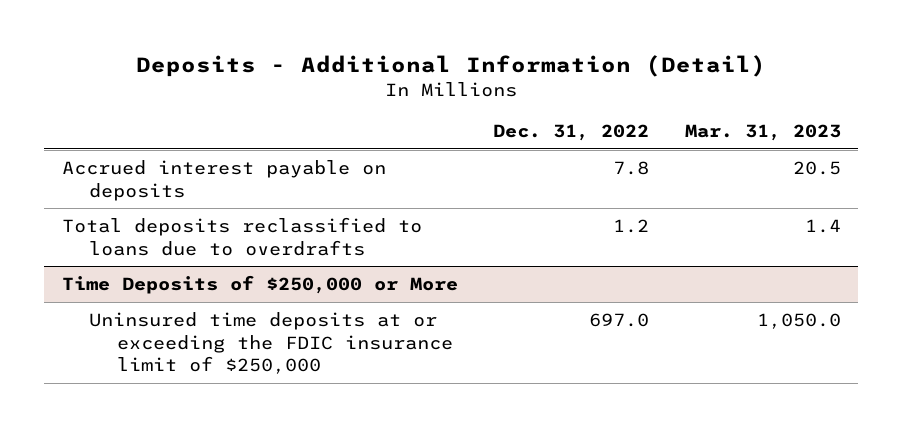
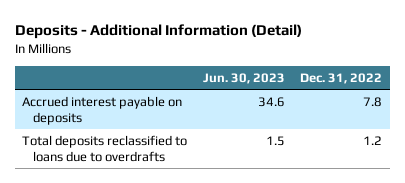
- | Dec. 31, 2022 | Mar. 31, 2023
+ | Jun. 30, 2023 | Dec. 31, 2022
- Time Deposits of $250,000 or More
- Uninsured time deposits at or exceeding the FDIC insurance limit of $250,000 | 697.0 | 1,050.0

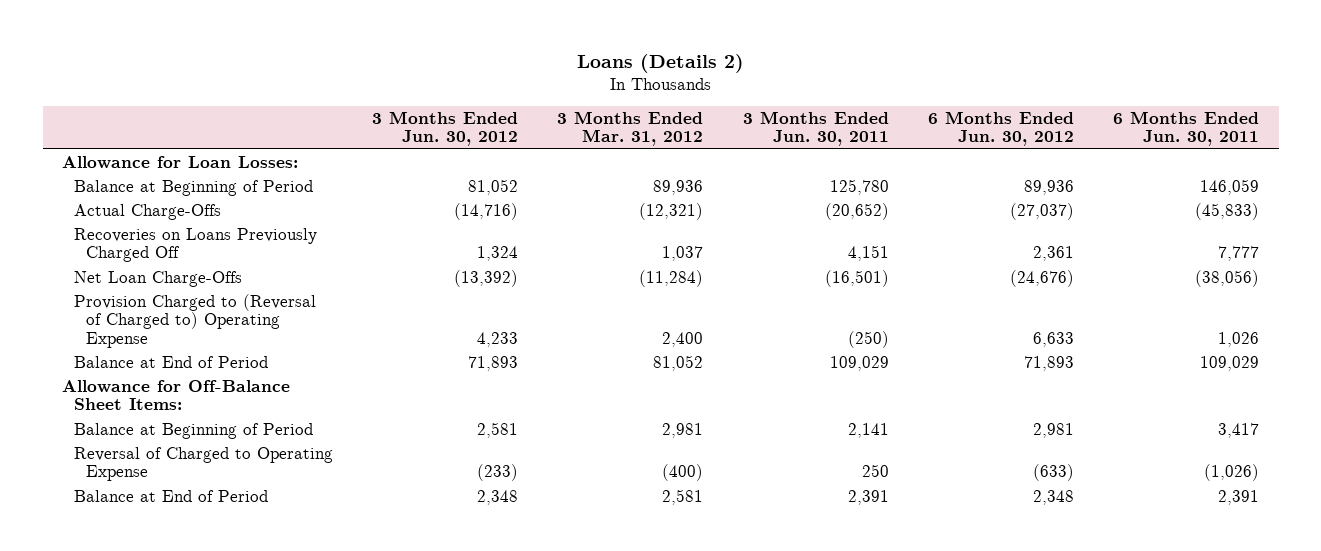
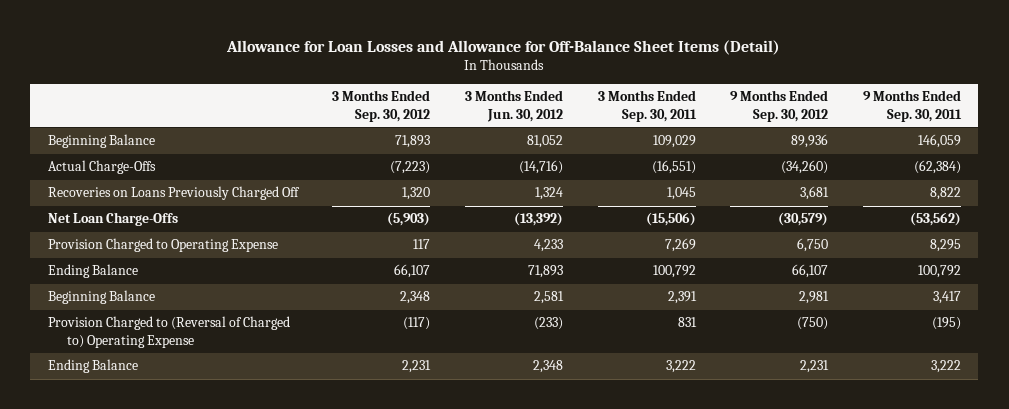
- Loans (Details 2)
+ Allowance for Loan Losses and Allowance for Off-Balance Sheet Items (Detail)
- | 3 Months Ended Jun. 30, 2012 | 3 Months Ended Mar. 31, 2012 | 3 Months Ended Jun. 30, 2011 | 6 Months Ended Jun. 30, 2012 | 6 Months Ended Jun. 30, 2011
+ | 3 Months Ended Sep. 30, 2012 | 3 Months Ended Jun. 30, 2012 | 3 Months Ended Sep. 30, 2011 | 9 Months Ended Sep. 30, 2012 | 9 Months Ended Sep. 30, 2011
- Allowance for Loan Losses:
- Balance at Beginning of Period | 81,052 | 89,936 | 125,780 | 89,936 | 146,059
+ Beginning Balance | 71,893 | 81,052 | 109,029 | 89,936 | 146,059
- Provision Charged to (Reversal of Charged to) Operating Expense | 4,233 | 2,400 | (250) | 6,633 | 1,026
- Balance at End of Period | 71,893 | 81,052 | 109,029 | 71,893 | 109,029
- Allowance for Off-Balance Sheet Items:
- Balance at Beginning of Period | 2,581 | 2,981 | 2,141 | 2,981 | 3,417
- Reversal of Charged to Operating Expense | (233) | (400) | 250 | (633) | (1,026)
- Balance at End of Period | 2,348 | 2,581 | 2,391 | 2,348 | 2,391
+ Provision Charged to Operating Expense | 117 | 4,233 | 7,269 | 6,750 | 8,295
+ Ending Balance | 66,107 | 71,893 | 100,792 | 66,107 | 100,792
+ Beginning Balance | 2,348 | 2,581 | 2,391 | 2,981 | 3,417
+ Provision Charged to (Reversal of Charged to) Operating Expense | (117) | (233) | 831 | (750) | (195)
+ Ending Balance | 2,231 | 2,348 | 3,222 | 2,231 | 3,222

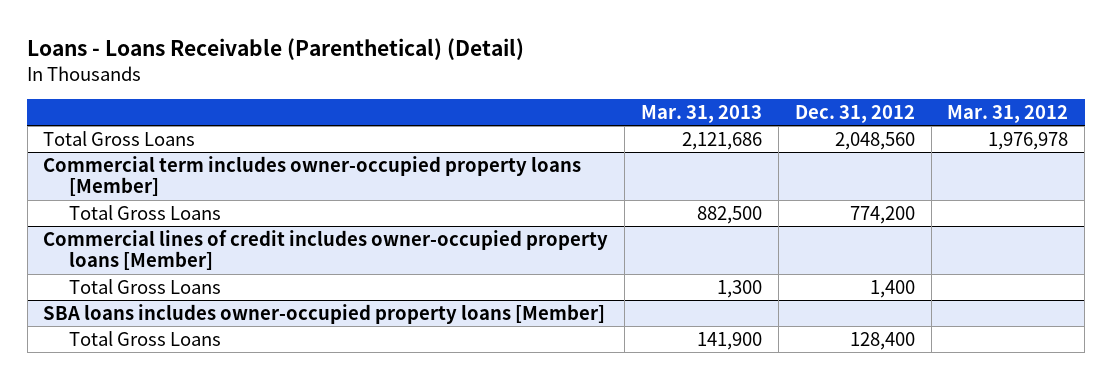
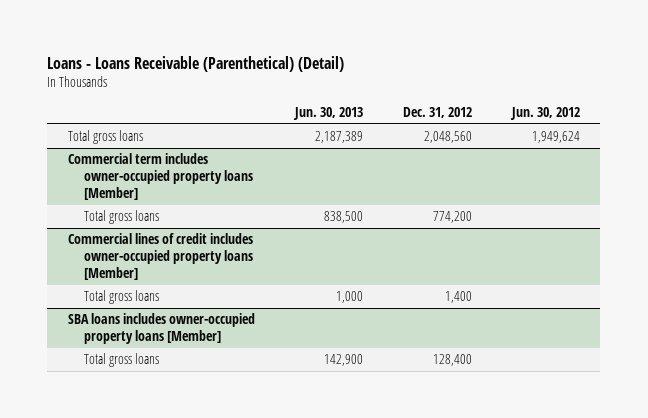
- | Mar. 31, 2013 | Dec. 31, 2012 | Mar. 31, 2012
+ | Jun. 30, 2013 | Dec. 31, 2012 | Jun. 30, 2012
- Total Gross Loans | 2,121,686 | 2,048,560 | 1,976,978
+ Total gross loans | 2,187,389 | 2,048,560 | 1,949,624
@ Commercial term includes owner-occupied property loans [Member]
- Total Gross Loans | 882,500 | 774,200 |
+ Total gross loans | 838,500 | 774,200 |
@ Commercial lines of credit includes owner-occupied property loans [Member]
- Total Gross Loans | 1,300 | 1,400 |
+ Total gross loans | 1,000 | 1,400 |
@ SBA loans includes owner-occupied property loans [Member]
- Total Gross Loans | 141,900 | 128,400 |
+ Total gross loans | 142,900 | 128,400 |

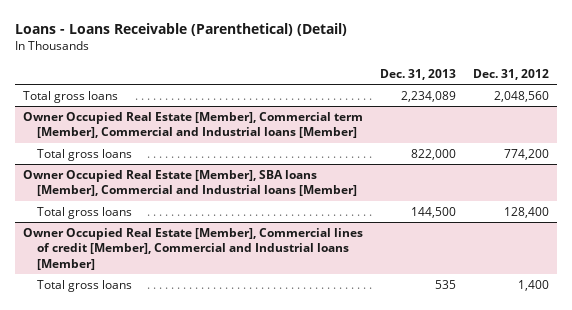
- | Jun. 30, 2013 | Dec. 31, 2012 | Jun. 30, 2012
+ | Dec. 31, 2013 | Dec. 31, 2012
- Commercial term includes owner-occupied property loans [Member]
+ Owner Occupied Real Estate [Member], Commercial term [Member], Commercial and Industrial loans [Member]
- Commercial lines of credit includes owner-occupied property loans [Member]
- Total gross loans | 1,000 | 1,400 |
- SBA loans includes owner-occupied property loans [Member]
+ Owner Occupied Real Estate [Member], SBA loans [Member], Commercial and Industrial loans [Member]
+ Owner Occupied Real Estate [Member], Commercial lines of credit [Member], Commercial and Industrial loans [Member]
+ Total gross loans | 535 | 1,400

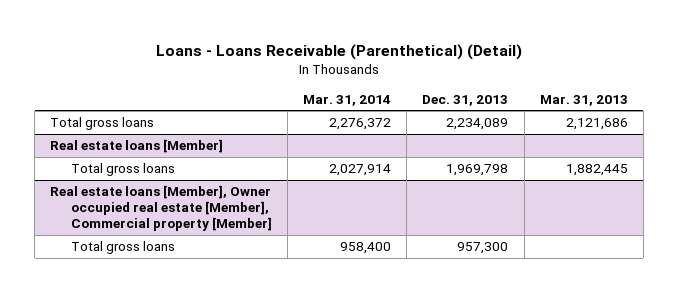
- | Dec. 31, 2013 | Dec. 31, 2012
+ | Mar. 31, 2014 | Dec. 31, 2013 | Mar. 31, 2013
- Owner Occupied Real Estate [Member], Commercial term [Member], Commercial and Industrial loans [Member]
- Total gross loans | 822,000 | 774,200
- Owner Occupied Real Estate [Member], SBA loans [Member], Commercial and Industrial loans [Member]
- Total gross loans | 144,500 | 128,400
- Owner Occupied Real Estate [Member], Commercial lines of credit [Member], Commercial and Industrial loans [Member]
- Total gross loans | 535 | 1,400
+ Real estate loans [Member]
+ Total gross loans | 2,027,914 | 1,969,798 | 1,882,445
+ Real estate loans [Member], Owner occupied real estate [Member], Commercial property [Member]
+ Total gross loans | 958,400 | 957,300 |

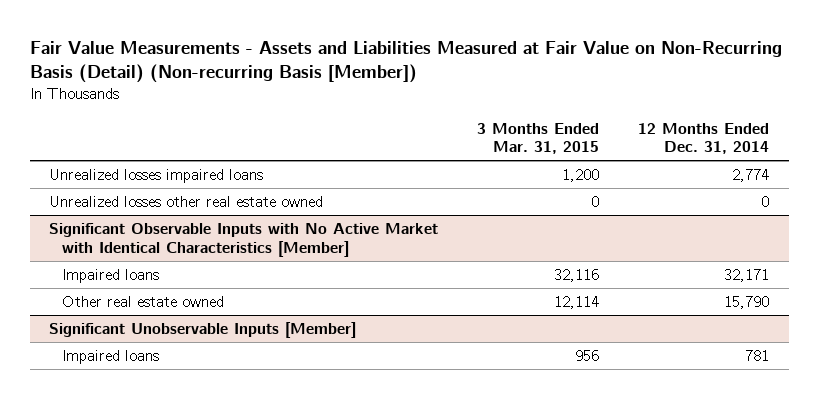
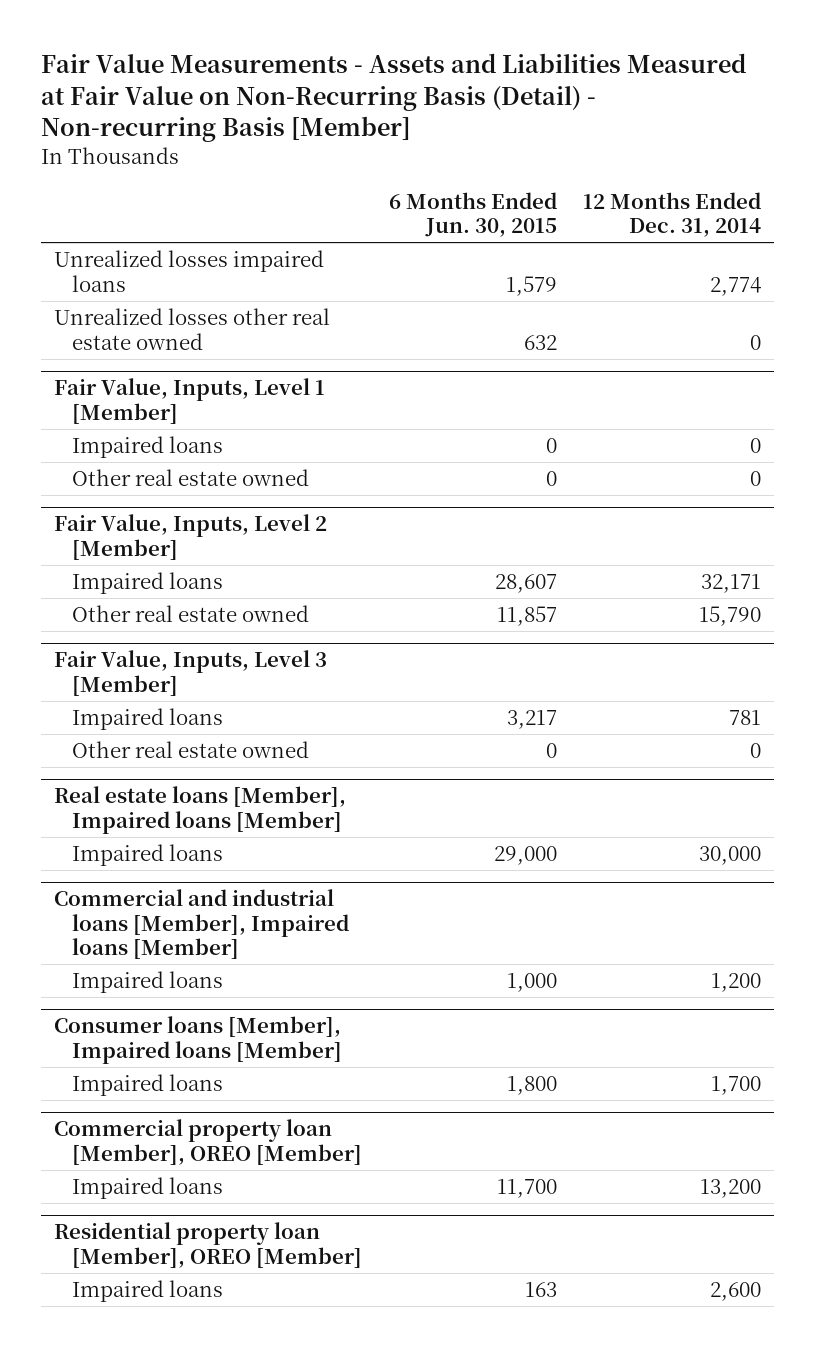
- Fair Value Measurements - Assets and Liabilities Measured at Fair Value on Non-Recurring Basis (Detail) (Non-recurring Basis [Member])
+ Fair Value Measurements - Assets and Liabilities Measured at Fair Value on Non-Recurring Basis (Detail) - Non-recurring Basis [Member]
- | 3 Months Ended Mar. 31, 2015 | 12 Months Ended Dec. 31, 2014
+ | 6 Months Ended Jun. 30, 2015 | 12 Months Ended Dec. 31, 2014
- Significant Observable Inputs with No Active Market with Identical Characteristics [Member]
+ Fair Value, Inputs, Level 1 [Member]
+ Impaired loans | 0 | 0
+ Other real estate owned | 0 | 0
+ Fair Value, Inputs, Level 2 [Member]
- Significant Unobservable Inputs [Member]
+ Fair Value, Inputs, Level 3 [Member]
+ Other real estate owned | 0 | 0
+ Real estate loans [Member], Impaired loans [Member]
+ Impaired loans | 29,000 | 30,000
+ Commercial and industrial loans [Member], Impaired loans [Member]
+ Impaired loans | 1,000 | 1,200
+ Consumer loans [Member], Impaired loans [Member]
+ Impaired loans | 1,800 | 1,700
+ Commercial property loan [Member], OREO [Member]
+ Impaired loans | 11,700 | 13,200
+ Residential property loan [Member], OREO [Member]
+ Impaired loans | 163 | 2,600

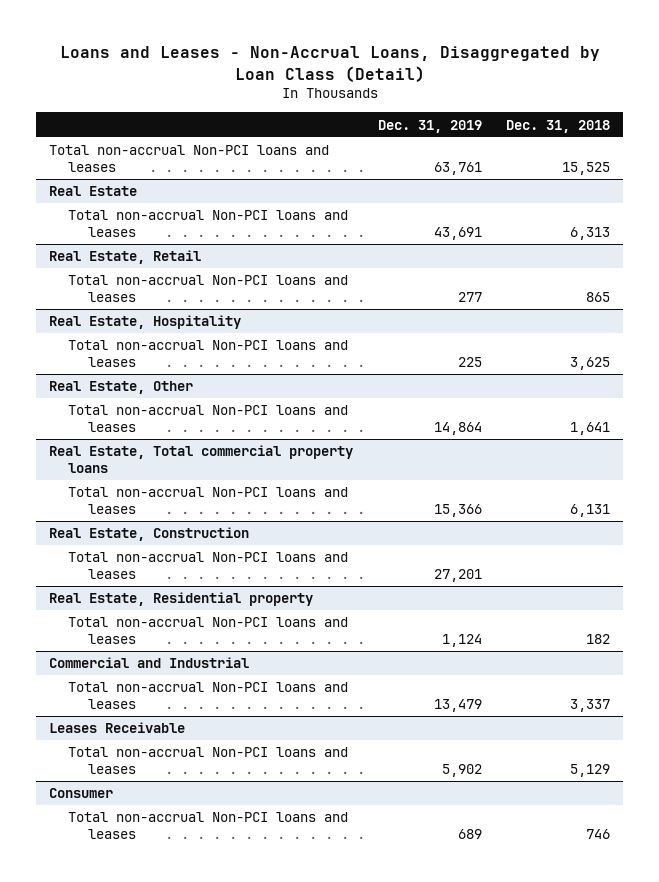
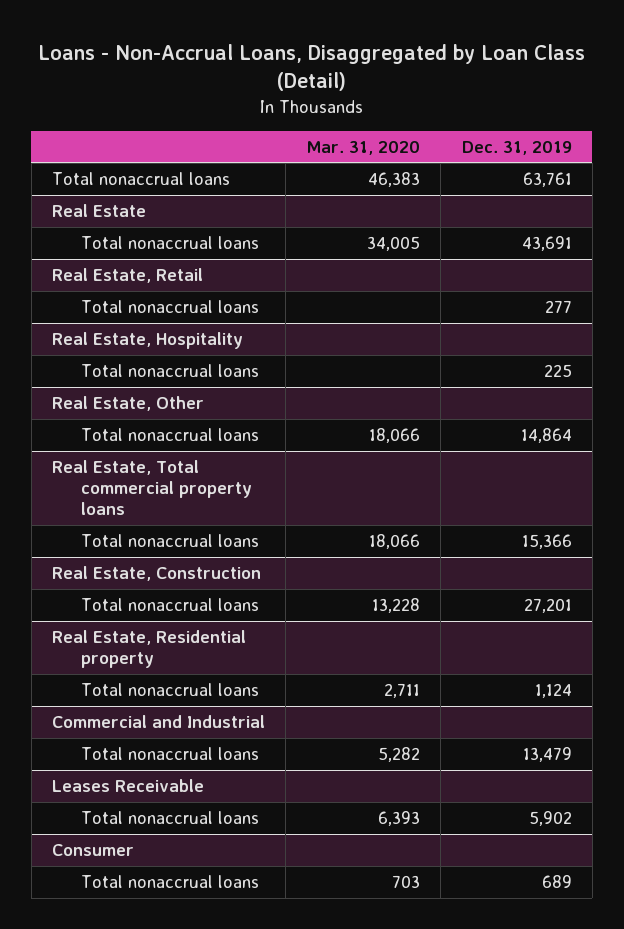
- Loans and Leases - Non-Accrual Loans, Disaggregated by Loan Class (Detail)
+ Loans - Non-Accrual Loans, Disaggregated by Loan Class (Detail)
- | Dec. 31, 2019 | Dec. 31, 2018
+ | Mar. 31, 2020 | Dec. 31, 2019
- Total non-accrual Non-PCI loans and leases | 63,761 | 15,525
+ Total nonaccrual loans | 46,383 | 63,761
@ Real Estate
- Total non-accrual Non-PCI loans and leases | 43,691 | 6,313
+ Total nonaccrual loans | 34,005 | 43,691
@ Real Estate, Retail
- Total non-accrual Non-PCI loans and leases | 277 | 865
+ Total nonaccrual loans | | 277
@ Real Estate, Hospitality
- Total non-accrual Non-PCI loans and leases | 225 | 3,625
+ Total nonaccrual loans | | 225
@ Real Estate, Other
- Total non-accrual Non-PCI loans and leases | 14,864 | 1,641
+ Total nonaccrual loans | 18,066 | 14,864
@ Real Estate, Total commercial property loans
- Total non-accrual Non-PCI loans and leases | 15,366 | 6,131
+ Total nonaccrual loans | 18,066 | 15,366
@ Real Estate, Construction
- Total non-accrual Non-PCI loans and leases | 27,201 |
+ Total nonaccrual loans | 13,228 | 27,201
@ Real Estate, Residential property
- Total non-accrual Non-PCI loans and leases | 1,124 | 182
+ Total nonaccrual loans | 2,711 | 1,124
@ Commercial and Industrial
- Total non-accrual Non-PCI loans and leases | 13,479 | 3,337
+ Total nonaccrual loans | 5,282 | 13,479
@ Leases Receivable
- Total non-accrual Non-PCI loans and leases | 5,902 | 5,129
+ Total nonaccrual loans | 6,393 | 5,902
@ Consumer
- Total non-accrual Non-PCI loans and leases | 689 | 746
+ Total nonaccrual loans | 703 | 689

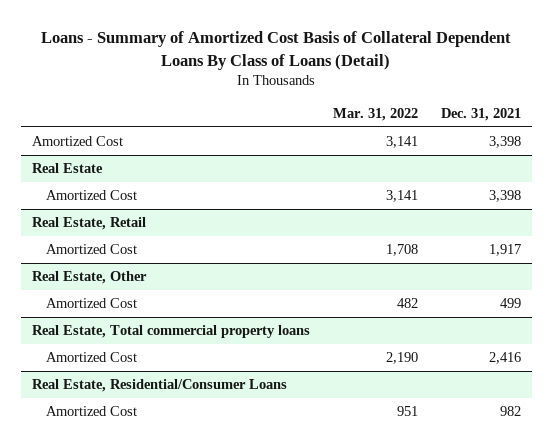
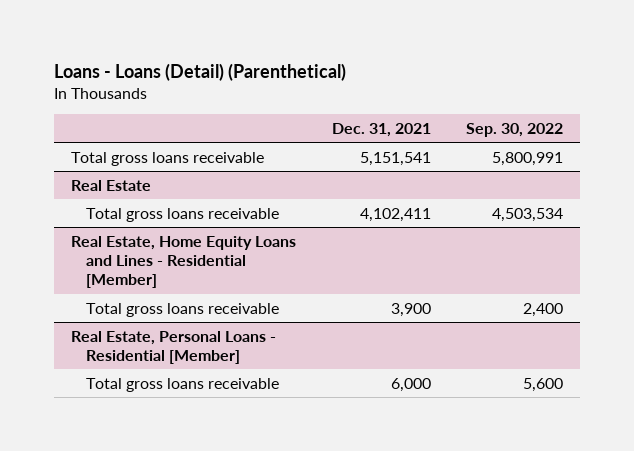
- Loans - Summary of Amortized Cost Basis of Collateral Dependent Loans By Class of Loans (Detail)
+ Loans - Loans (Detail) (Parenthetical)
- | Mar. 31, 2022 | Dec. 31, 2021
+ | Dec. 31, 2021 | Sep. 30, 2022
- Amortized Cost | 3,141 | 3,398
+ Total gross loans receivable | 5,151,541 | 5,800,991
@ Real Estate
- Amortized Cost | 3,141 | 3,398
- Real Estate, Retail
- Amortized Cost | 1,708 | 1,917
- Real Estate, Other
- Amortized Cost | 482 | 499
- Real Estate, Total commercial property loans
- Amortized Cost | 2,190 | 2,416
- Real Estate, Residential/Consumer Loans
- Amortized Cost | 951 | 982
@ Real Estate
+ Total gross loans receivable | 4,102,411 | 4,503,534
+ Real Estate, Home Equity Loans and Lines - Residential [Member]
+ Total gross loans receivable | 3,900 | 2,400
+ Real Estate, Personal Loans - Residential [Member]
+ Total gross loans receivable | 6,000 | 5,600

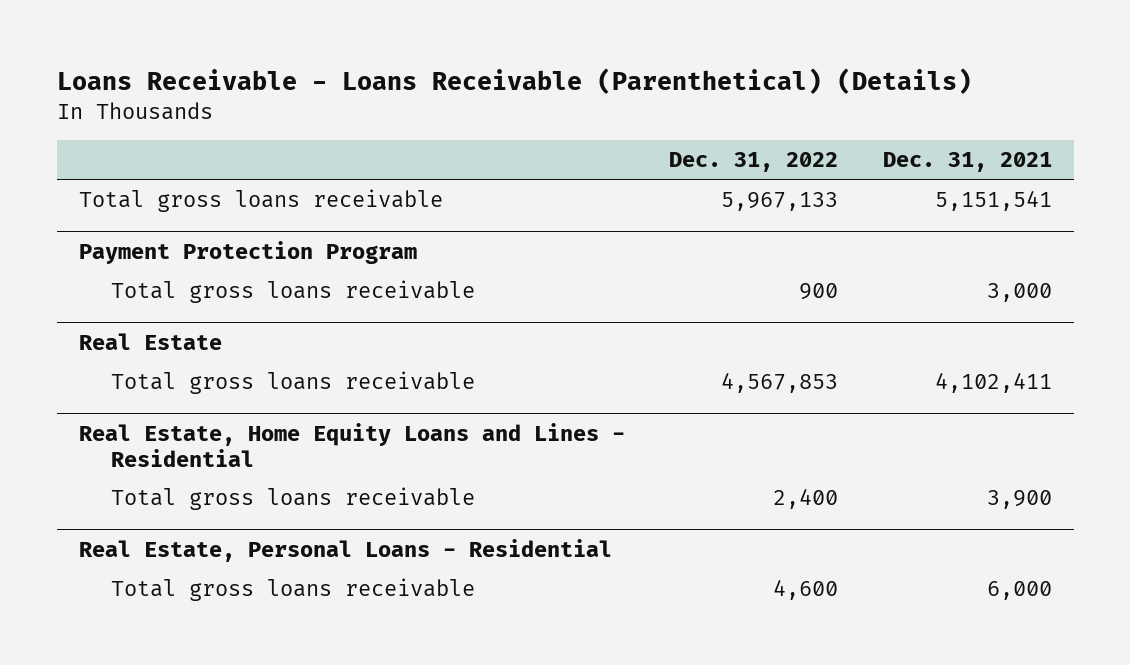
- Loans - Loans (Detail) (Parenthetical)
+ Loans Receivable - Loans Receivable (Parenthetical) (Details)
- | Dec. 31, 2021 | Sep. 30, 2022
+ | Dec. 31, 2022 | Dec. 31, 2021
+ Payment Protection Program
+ Total gross loans receivable | 900 | 3,000
- Real Estate, Home Equity Loans and Lines - Residential [Member]
+ Real Estate, Home Equity Loans and Lines - Residential
- Real Estate, Personal Loans - Residential [Member]
+ Real Estate, Personal Loans - Residential

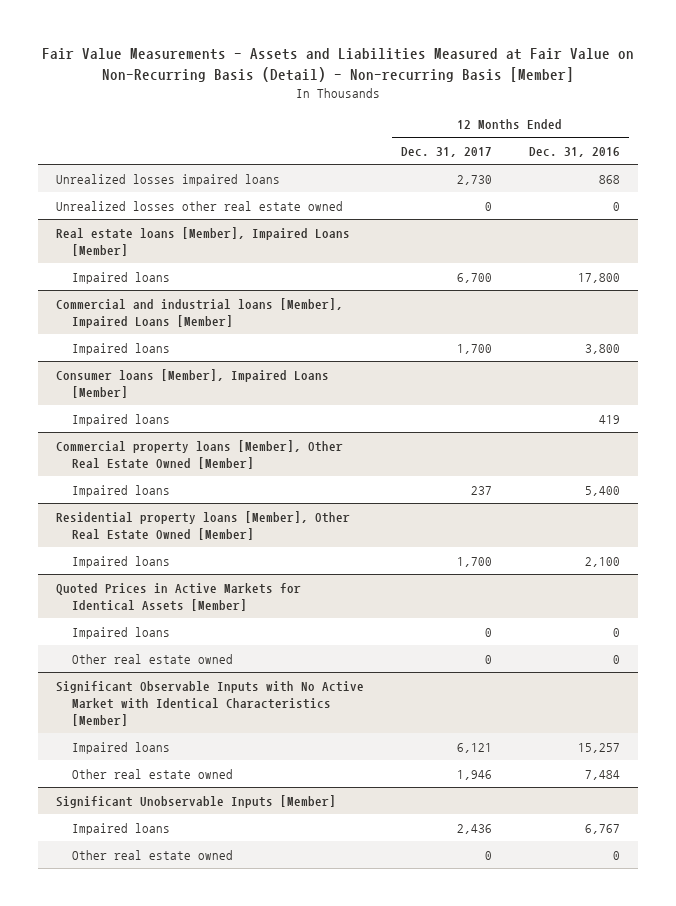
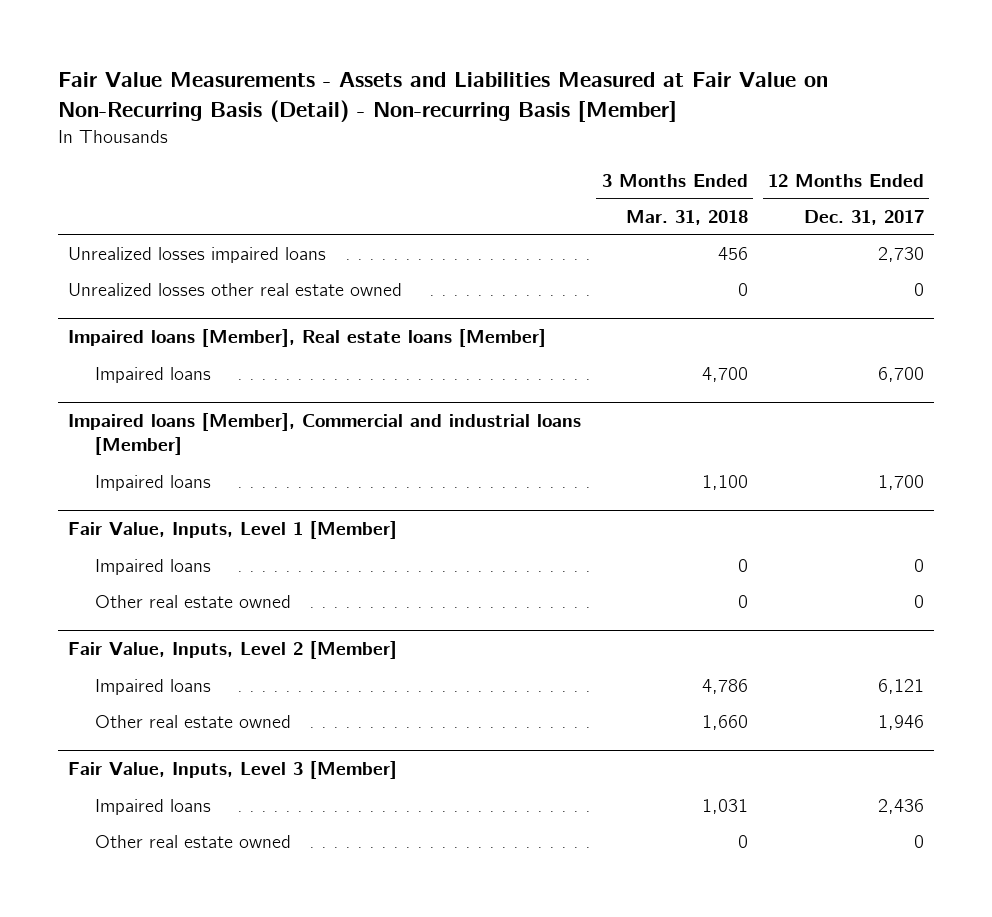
- | 12 Months Ended Dec. 31, 2017 | 12 Months Ended Dec. 31, 2016
+ | 3 Months Ended Mar. 31, 2018 | 12 Months Ended Dec. 31, 2017
- Real estate loans [Member], Impaired Loans [Member]
+ Impaired loans [Member], Real estate loans [Member]
- Commercial and industrial loans [Member], Impaired Loans [Member]
- Impaired loans | 1,700 | 3,800
- Consumer loans [Member], Impaired Loans [Member]
- Impaired loans | | 419
- Commercial property loans [Member], Other Real Estate Owned [Member]
- Impaired loans | 237 | 5,400
- Residential property loans [Member], Other Real Estate Owned [Member]
+ Impaired loans [Member], Commercial and industrial loans [Member]
- Quoted Prices in Active Markets for Identical Assets [Member]
+ Fair Value, Inputs, Level 1 [Member]
- Significant Observable Inputs with No Active Market with Identical Characteristics [Member]
+ Fair Value, Inputs, Level 2 [Member]
- Significant Unobservable Inputs [Member]
+ Fair Value, Inputs, Level 3 [Member]

